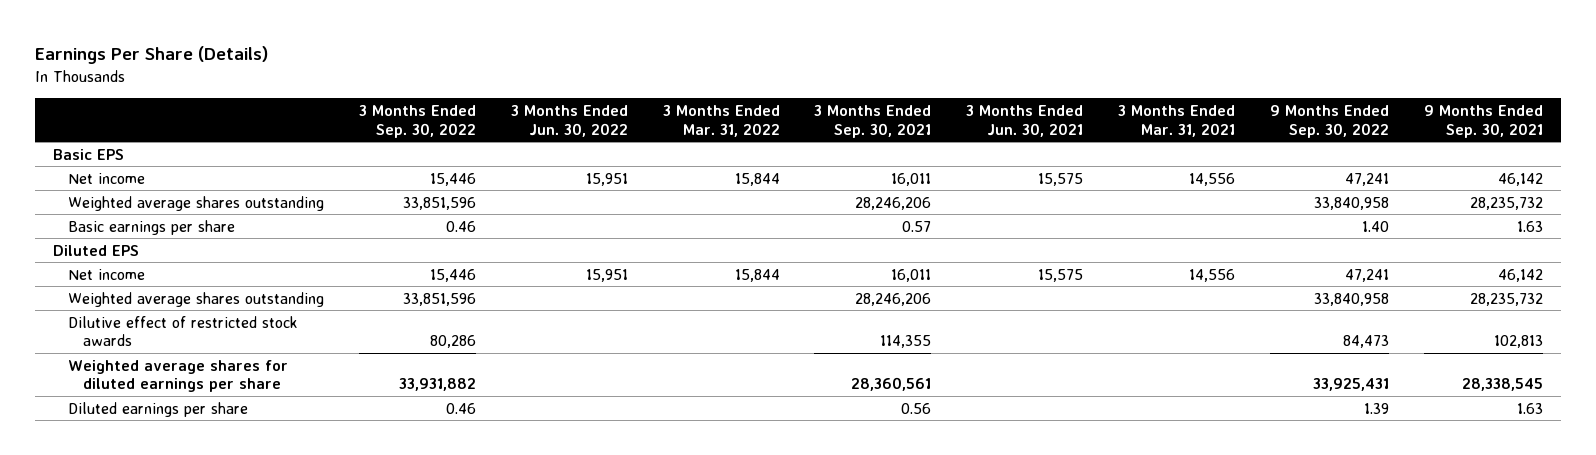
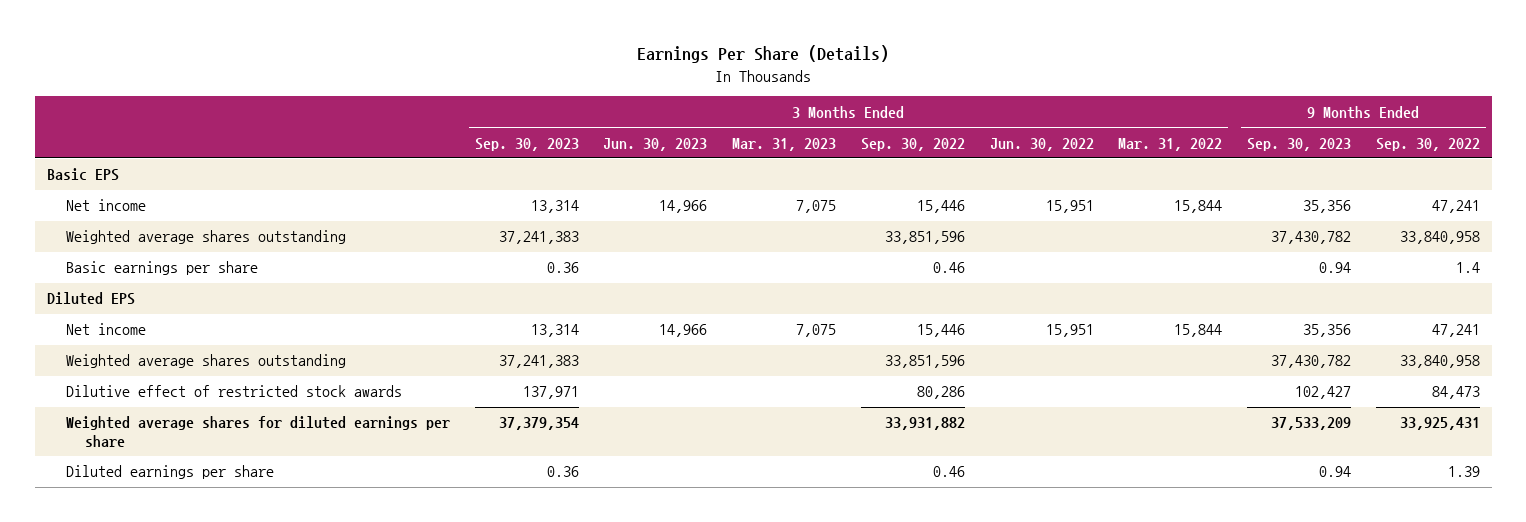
- | 3 Months Ended Sep. 30, 2022 | 3 Months Ended Jun. 30, 2022 | 3 Months Ended Mar. 31, 2022 | 3 Months Ended Sep. 30, 2021 | 3 Months Ended Jun. 30, 2021 | 3 Months Ended Mar. 31, 2021 | 9 Months Ended Sep. 30, 2022 | 9 Months Ended Sep. 30, 2021
+ | 3 Months Ended Sep. 30, 2023 | 3 Months Ended Jun. 30, 2023 | 3 Months Ended Mar. 31, 2023 | 3 Months Ended Sep. 30, 2022 | 3 Months Ended Jun. 30, 2022 | 3 Months Ended Mar. 31, 2022 | 9 Months Ended Sep. 30, 2023 | 9 Months Ended Sep. 30, 2022
- Basic earnings per share | 0.46 | | | 0.57 | | | 1.40 | 1.63
+ Basic earnings per share | 0.36 | | | 0.46 | | | 0.94 | 1.4

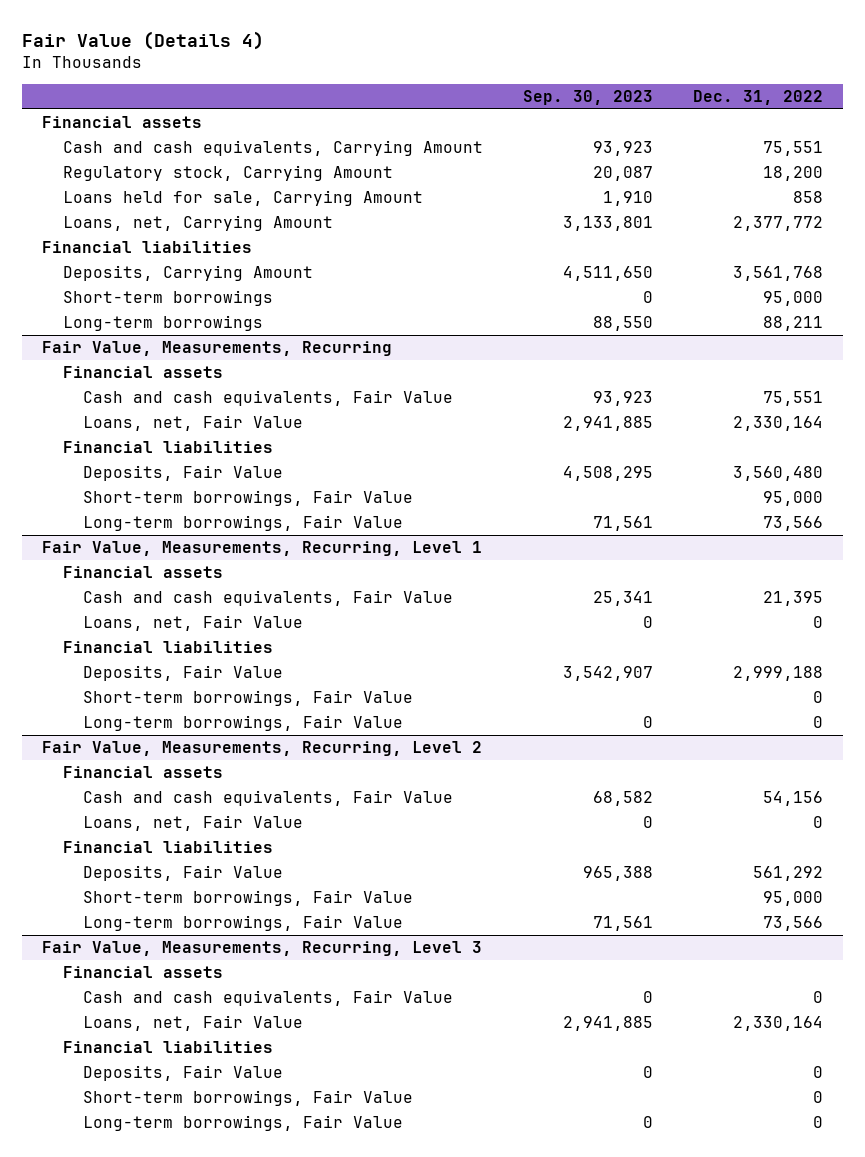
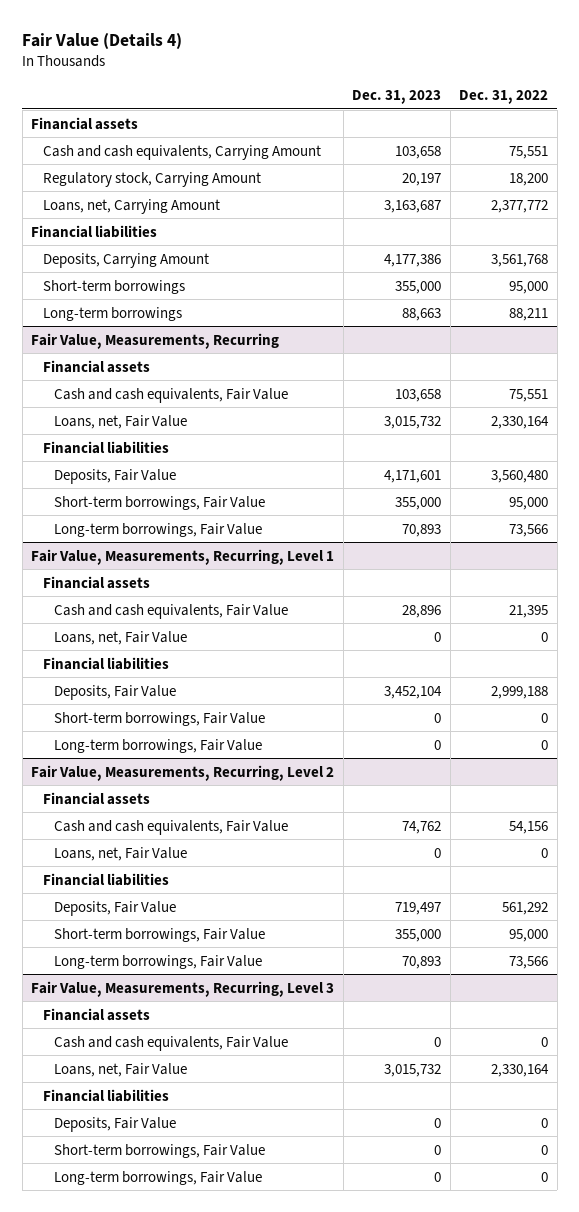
- | Sep. 30, 2023 | Dec. 31, 2022
+ | Dec. 31, 2023 | Dec. 31, 2022
- Loans held for sale, Carrying Amount | 1,910 | 858

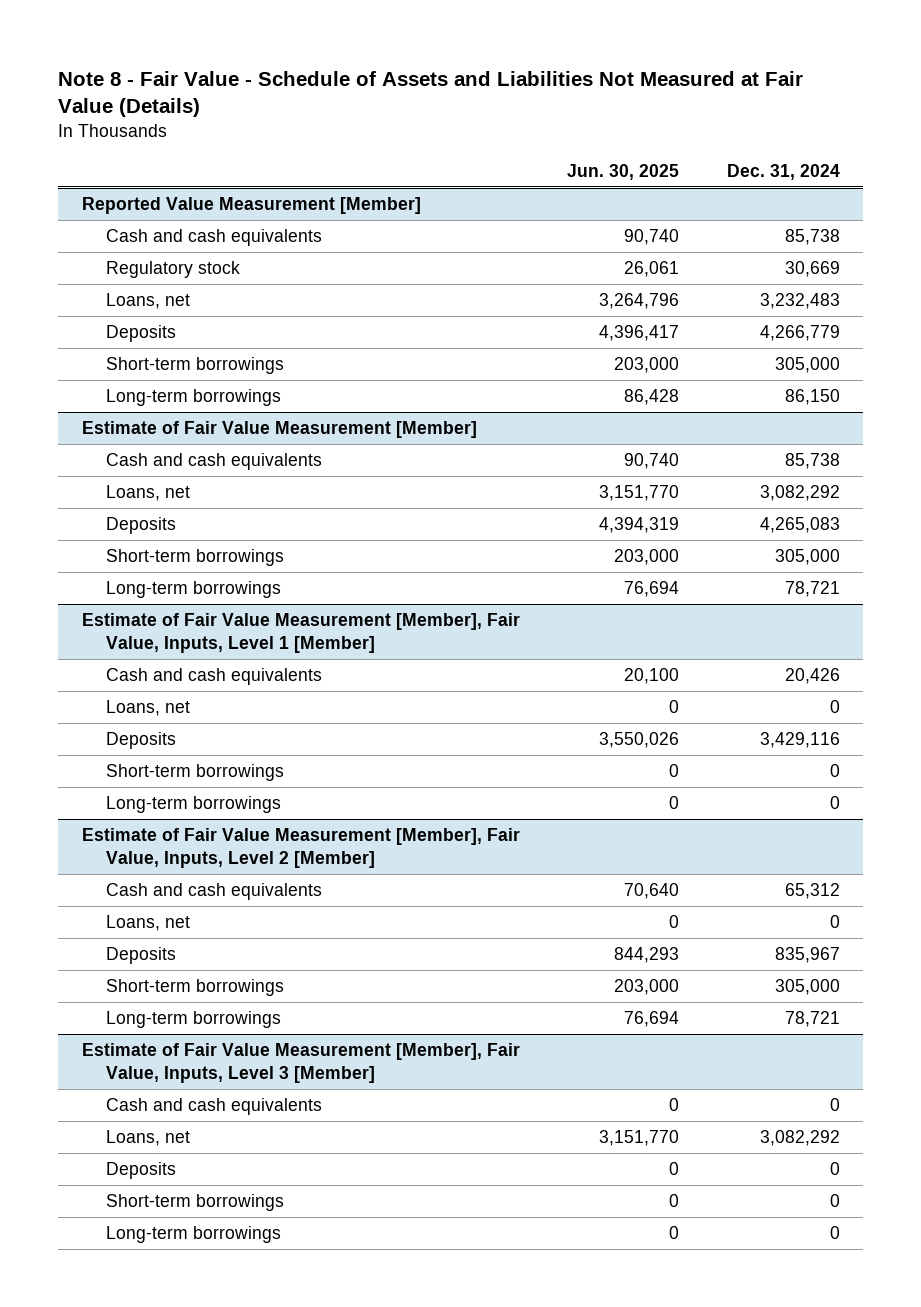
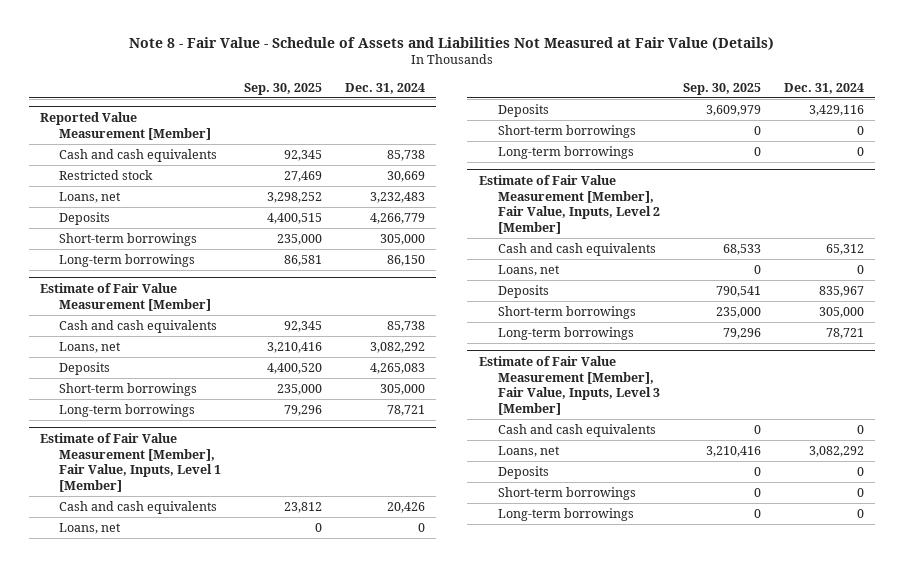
- | Jun. 30, 2025 | Dec. 31, 2024
+ | Sep. 30, 2025 | Dec. 31, 2024
@ Reported Value Measurement [Member]
- Regulatory stock | 26,061 | 30,669
+ Restricted stock | 27,469 | 30,669

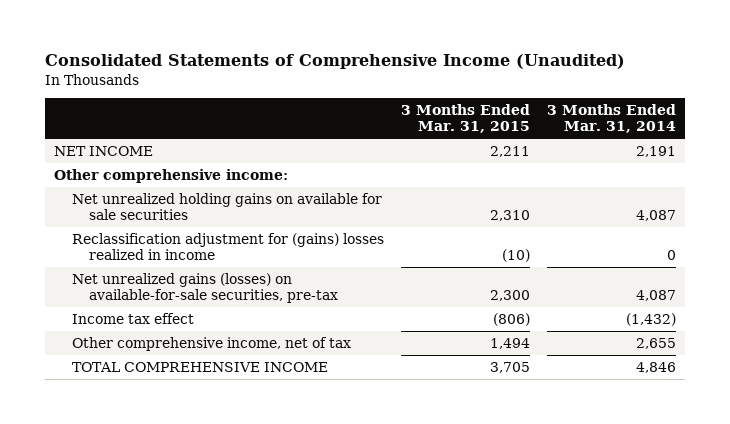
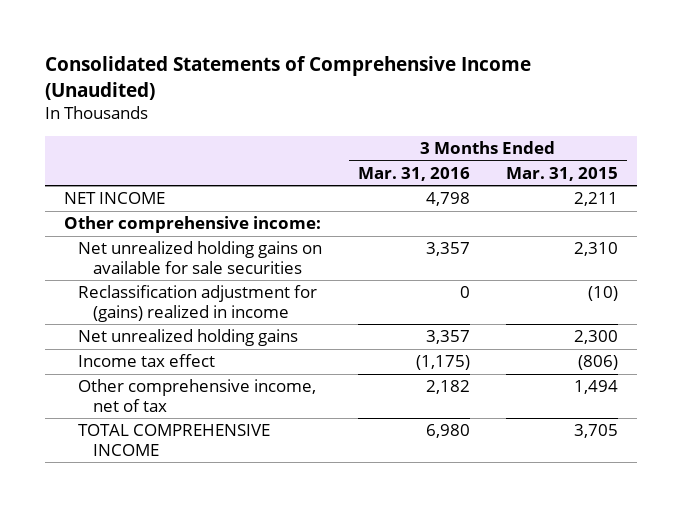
- | 3 Months Ended Mar. 31, 2015 | 3 Months Ended Mar. 31, 2014
+ | 3 Months Ended Mar. 31, 2016 | 3 Months Ended Mar. 31, 2015
- Reclassification adjustment for (gains) losses realized in income | (10) | 0
- Net unrealized gains (losses) on available-for-sale securities, pre-tax | 2,300 | 4,087
+ Reclassification adjustment for (gains) realized in income | 0 | (10)
+ Net unrealized holding gains | 3,357 | 2,300

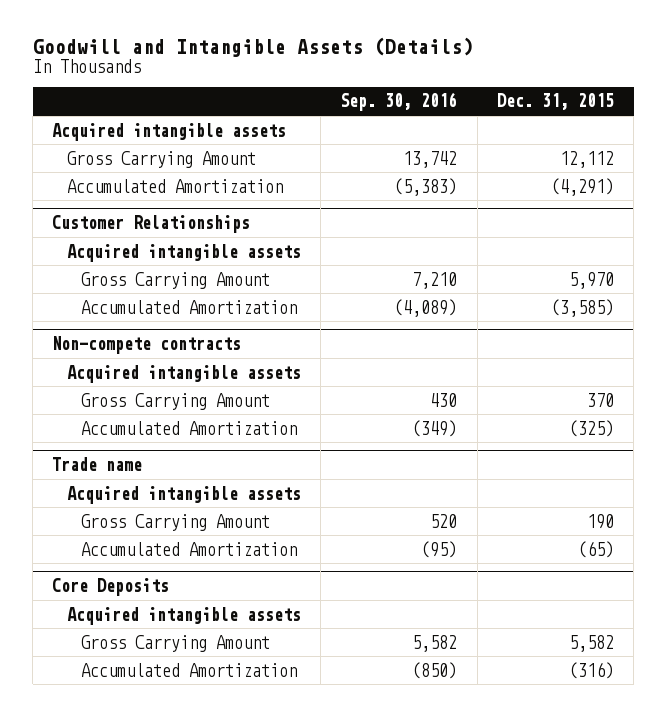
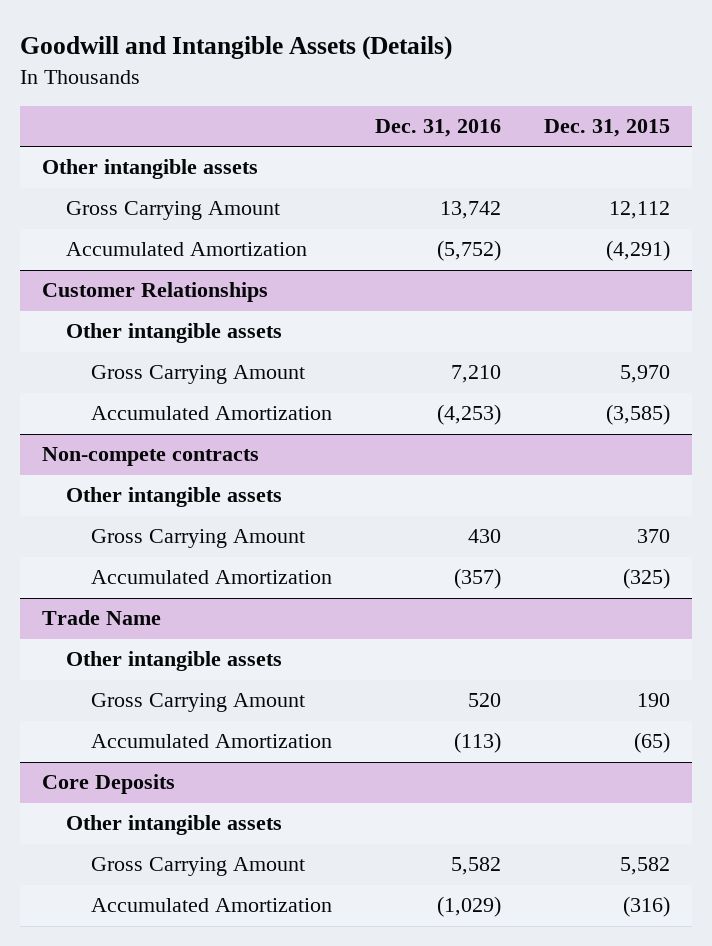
- | Sep. 30, 2016 | Dec. 31, 2015
+ | Dec. 31, 2016 | Dec. 31, 2015
- Acquired intangible assets
+ Other intangible assets
@ Customer Relationships
- Acquired intangible assets
+ Other intangible assets
@ Non-compete contracts
- Acquired intangible assets
+ Other intangible assets
- Trade name
- Acquired intangible assets
+ Trade Name
+ Other intangible assets
@ Core Deposits
- Acquired intangible assets
+ Other intangible assets

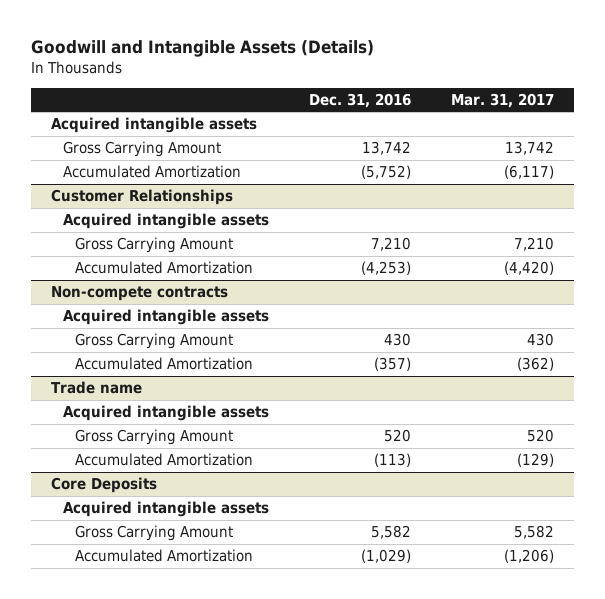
- | Dec. 31, 2016 | Dec. 31, 2015
+ | Dec. 31, 2016 | Mar. 31, 2017
- Other intangible assets
+ Acquired intangible assets
@ Customer Relationships
- Other intangible assets
+ Acquired intangible assets
@ Non-compete contracts
- Other intangible assets
+ Acquired intangible assets
- Trade Name
- Other intangible assets
+ Trade name
+ Acquired intangible assets
@ Core Deposits
- Other intangible assets
+ Acquired intangible assets

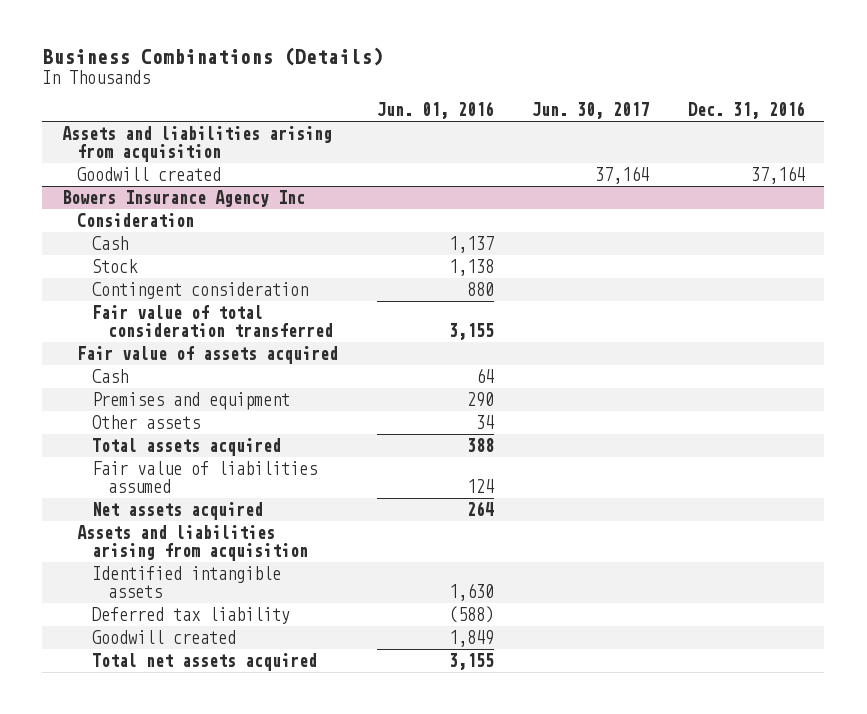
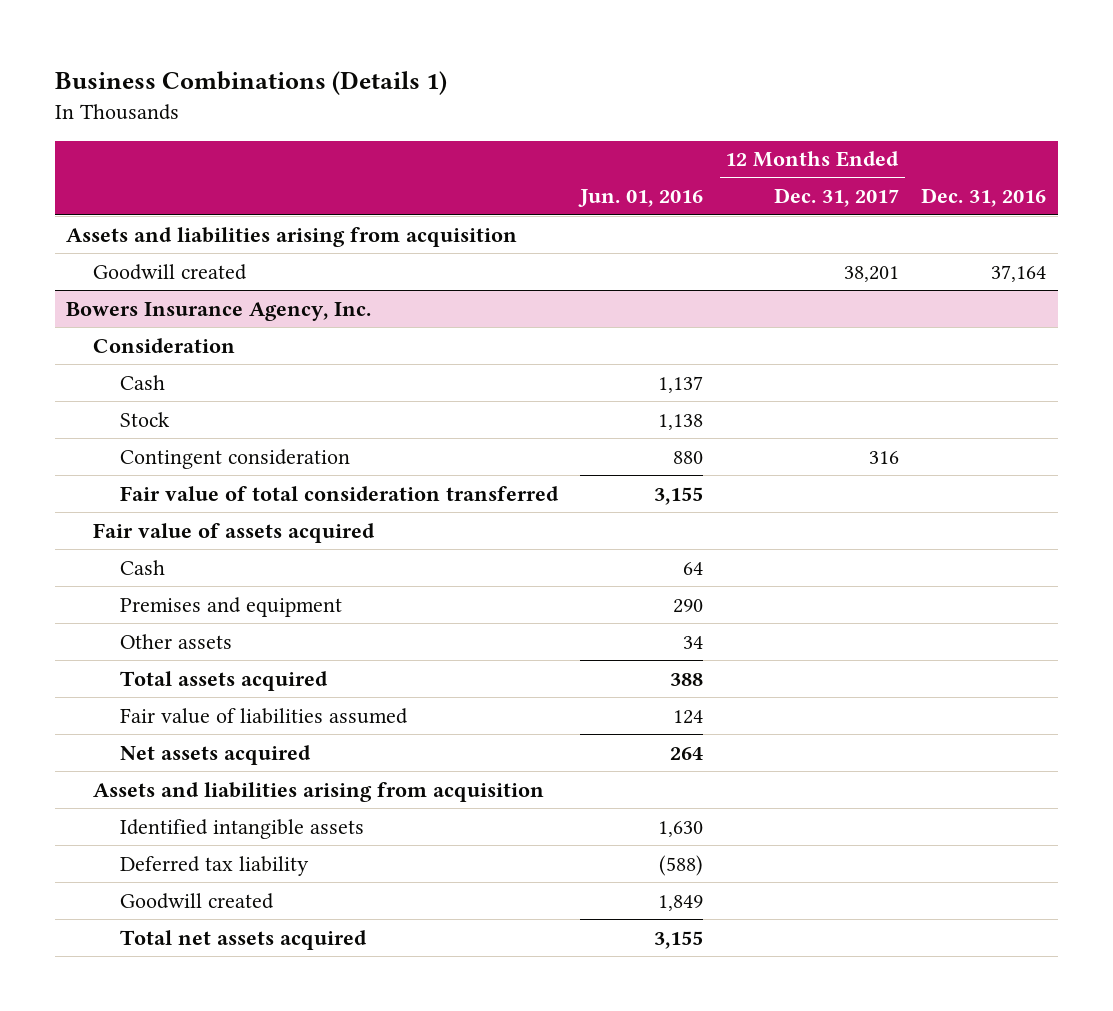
- Business Combinations (Details)
+ Business Combinations (Details 1)
- | Jun. 01, 2016 | Jun. 30, 2017 | Dec. 31, 2016
+ | Jun. 01, 2016 | 12 Months Ended Dec. 31, 2017 | Dec. 31, 2016
- Bowers Insurance Agency Inc
+ Bowers Insurance Agency, Inc.

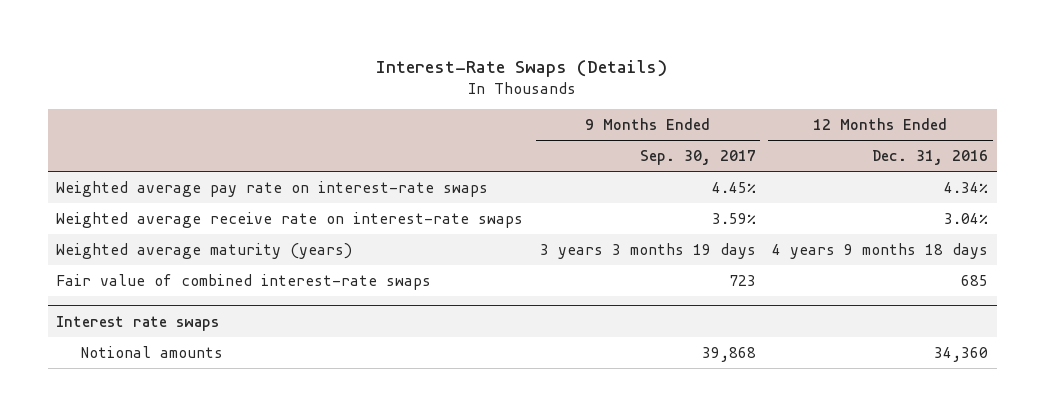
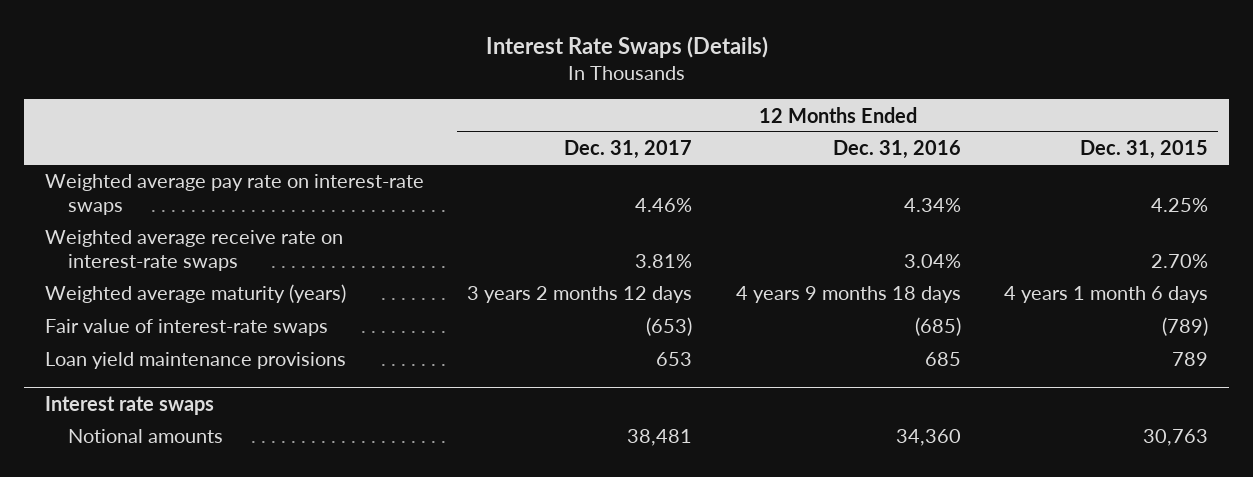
- Interest-Rate Swaps (Details)
+ Interest Rate Swaps (Details)
- | 9 Months Ended Sep. 30, 2017 | 12 Months Ended Dec. 31, 2016
+ | 12 Months Ended Dec. 31, 2017 | 12 Months Ended Dec. 31, 2016 | 12 Months Ended Dec. 31, 2015
- Fair value of combined interest-rate swaps | 723 | 685
+ Fair value of interest-rate swaps | (653) | (685) | (789)
+ Loan yield maintenance provisions | 653 | 685 | 789

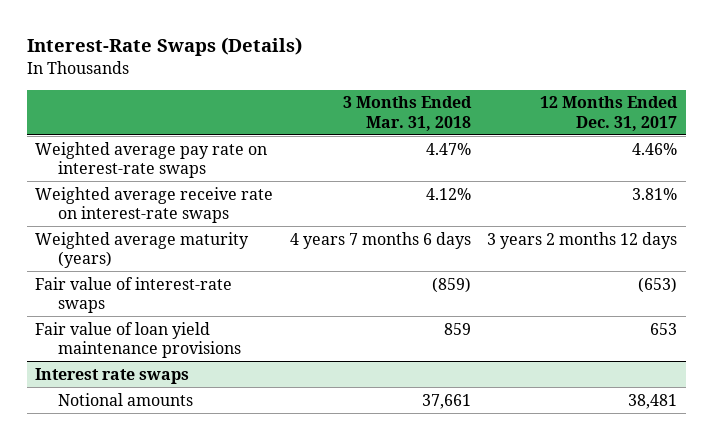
- Interest Rate Swaps (Details)
+ Interest-Rate Swaps (Details)
- | 12 Months Ended Dec. 31, 2017 | 12 Months Ended Dec. 31, 2016 | 12 Months Ended Dec. 31, 2015
+ | 3 Months Ended Mar. 31, 2018 | 12 Months Ended Dec. 31, 2017
- Loan yield maintenance provisions | 653 | 685 | 789
+ Fair value of loan yield maintenance provisions | 859 | 653

